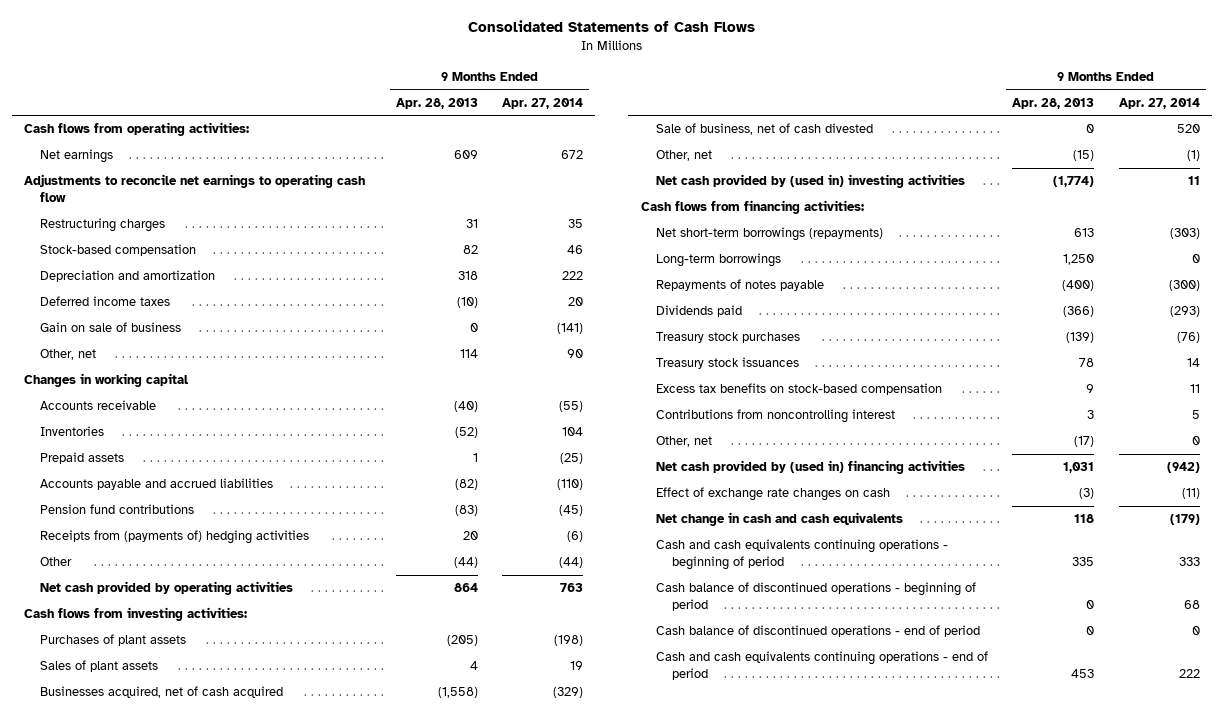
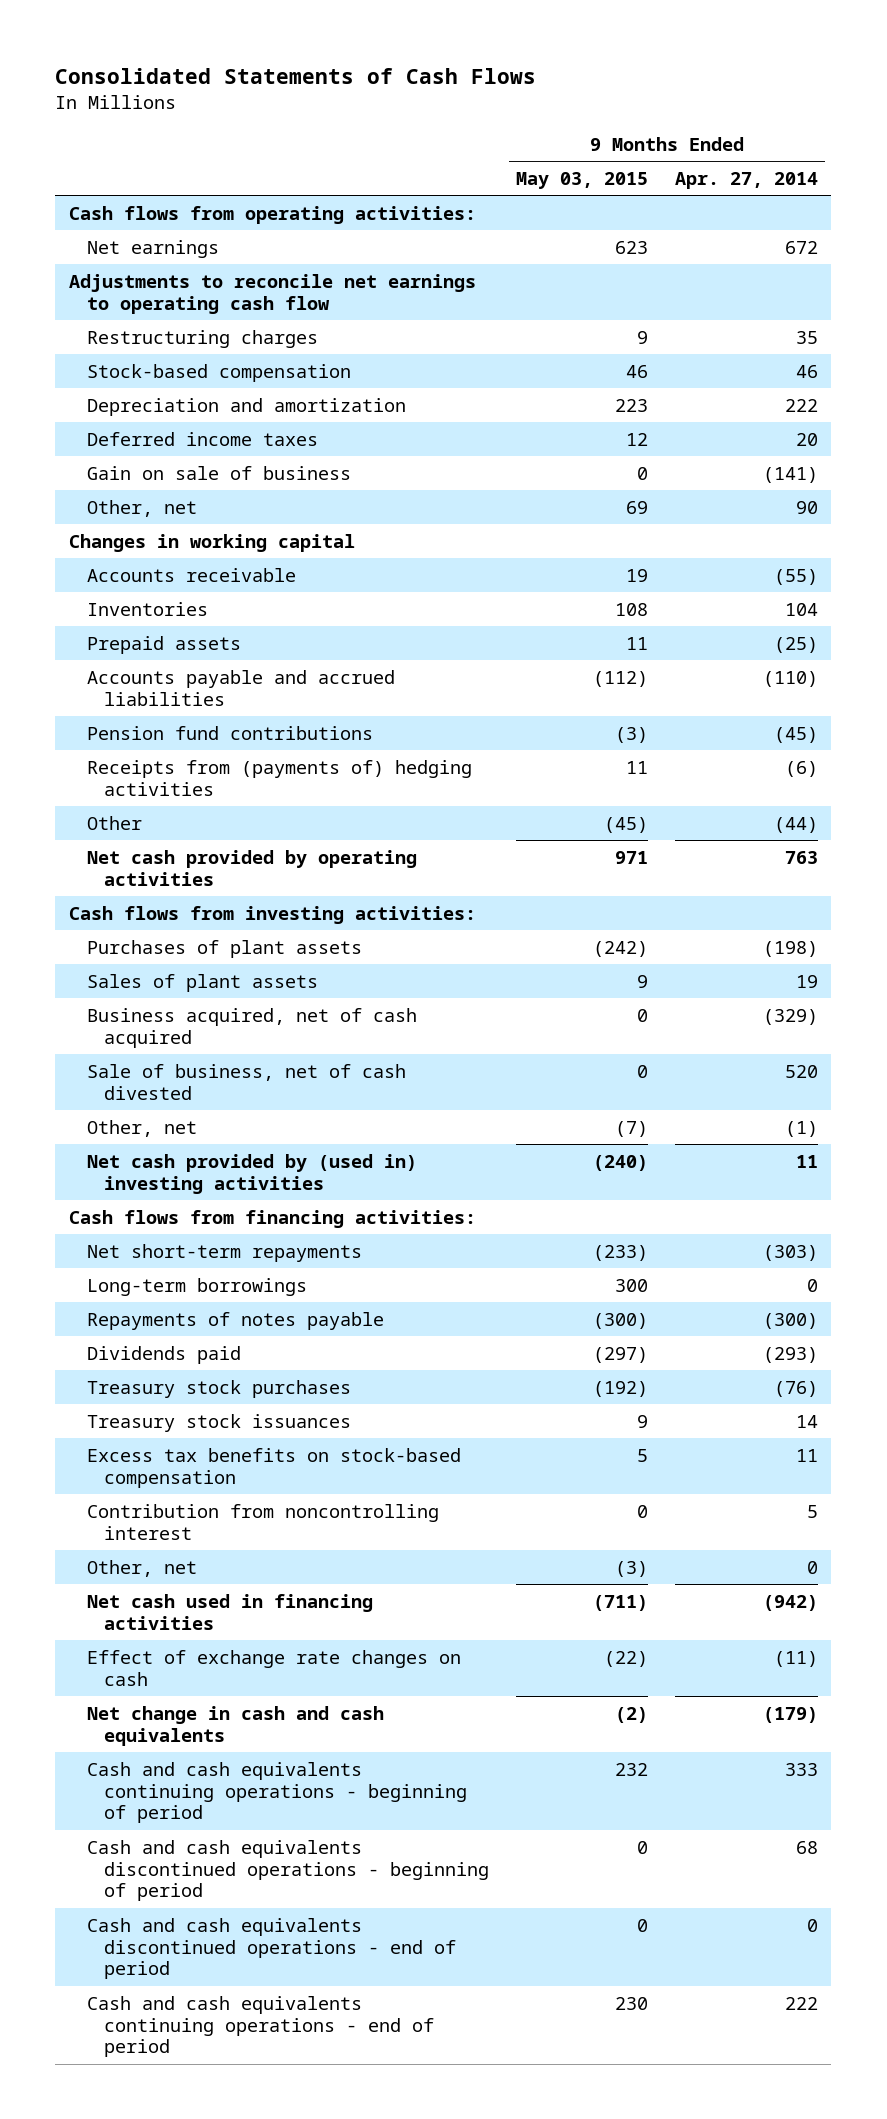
- | 9 Months Ended Apr. 28, 2013 | 9 Months Ended Apr. 27, 2014
+ | 9 Months Ended May 03, 2015 | 9 Months Ended Apr. 27, 2014
- Businesses acquired, net of cash acquired | (1,558) | (329)
+ Business acquired, net of cash acquired | 0 | (329)
- Net short-term borrowings (repayments) | 613 | (303)
+ Net short-term repayments | (233) | (303)
- Contributions from noncontrolling interest | 3 | 5
+ Contribution from noncontrolling interest | 0 | 5
- Net cash provided by (used in) financing activities | 1,031 | (942)
+ Net cash used in financing activities | (711) | (942)
- Cash balance of discontinued operations - beginning of period | 0 | 68
- Cash balance of discontinued operations - end of period | 0 | 0
+ Cash and cash equivalents discontinued operations - beginning of period | 0 | 68
+ Cash and cash equivalents discontinued operations - end of period | 0 | 0

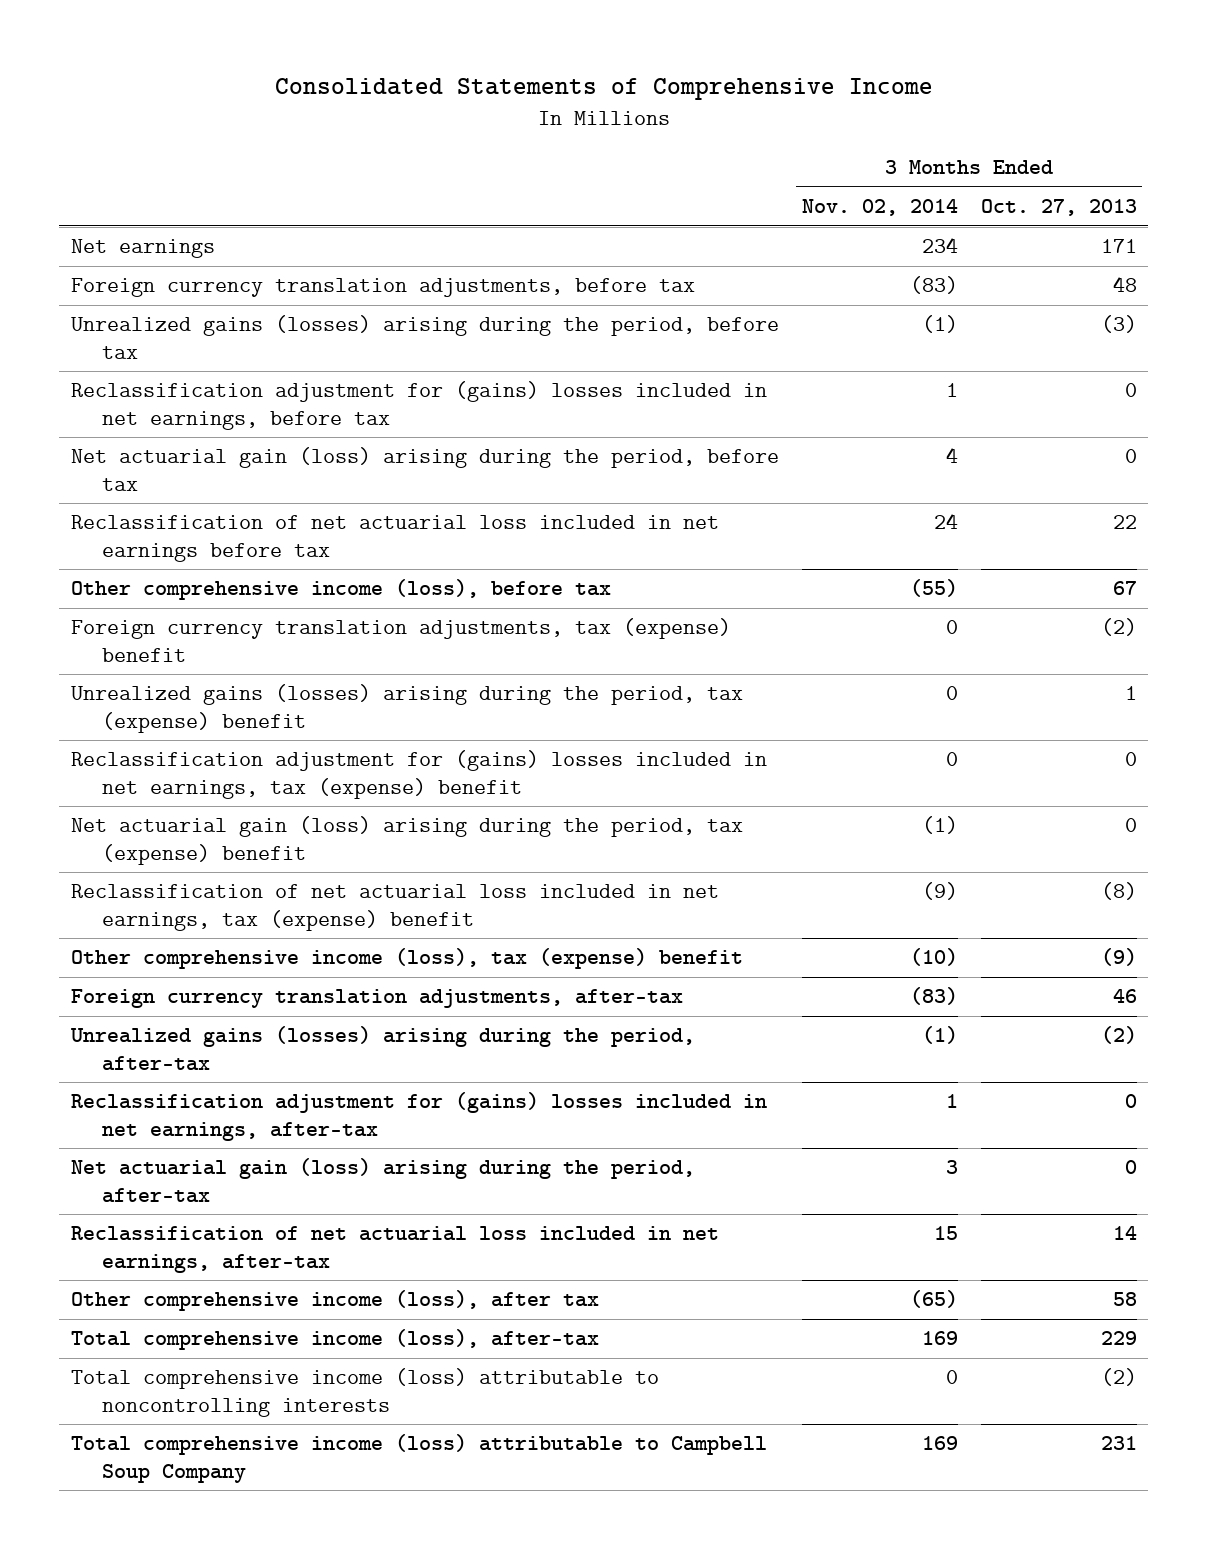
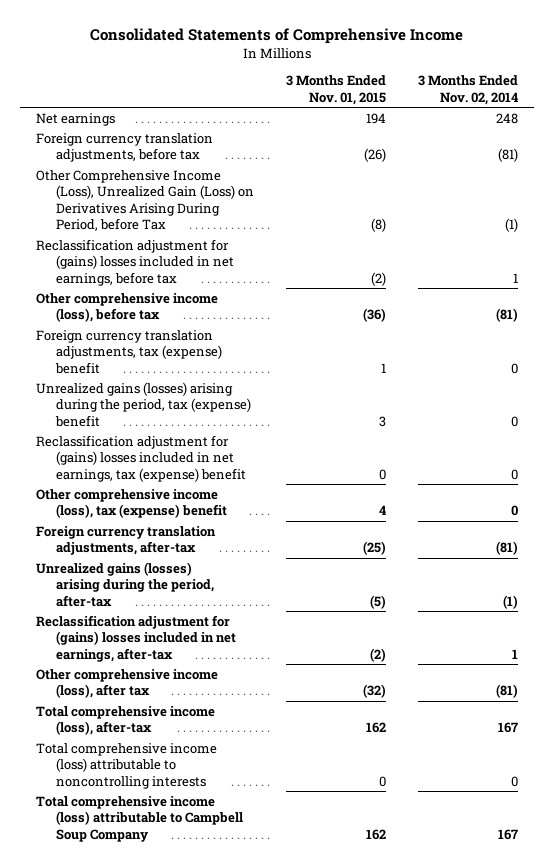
- | 3 Months Ended Nov. 02, 2014 | 3 Months Ended Oct. 27, 2013
+ | 3 Months Ended Nov. 01, 2015 | 3 Months Ended Nov. 02, 2014
- Net earnings | 234 | 171
- Foreign currency translation adjustments, before tax | (83) | 48
- Unrealized gains (losses) arising during the period, before tax | (1) | (3)
+ Net earnings | 194 | 248
+ Foreign currency translation adjustments, before tax | (26) | (81)
+ Other Comprehensive Income (Loss), Unrealized Gain (Loss) on Derivatives Arising During Period, before Tax | (8) | (1)
- Net actuarial gain (loss) arising during the period, before tax | 4 | 0
- Reclassification of net actuarial loss included in net earnings before tax | 24 | 22
- Other comprehensive income (loss), before tax | (55) | 67
+ Other comprehensive income (loss), before tax | (36) | (81)
- Net actuarial gain (loss) arising during the period, tax (expense) benefit | (1) | 0
- Reclassification of net actuarial loss included in net earnings, tax (expense) benefit | (9) | (8)
- Other comprehensive income (loss), tax (expense) benefit | (10) | (9)
- Foreign currency translation adjustments, after-tax | (83) | 46
+ Other comprehensive income (loss), tax (expense) benefit | 4 | 0
+ Foreign currency translation adjustments, after-tax | (25) | (81)
- Net actuarial gain (loss) arising during the period, after-tax | 3 | 0
- Reclassification of net actuarial loss included in net earnings, after-tax | 15 | 14
- Other comprehensive income (loss), after tax | (65) | 58
- Total comprehensive income (loss), after-tax | 169 | 229
+ Other comprehensive income (loss), after tax | (32) | (81)
+ Total comprehensive income (loss), after-tax | 162 | 167
- Total comprehensive income (loss) attributable to Campbell Soup Company | 169 | 231
+ Total comprehensive income (loss) attributable to Campbell Soup Company | 162 | 167

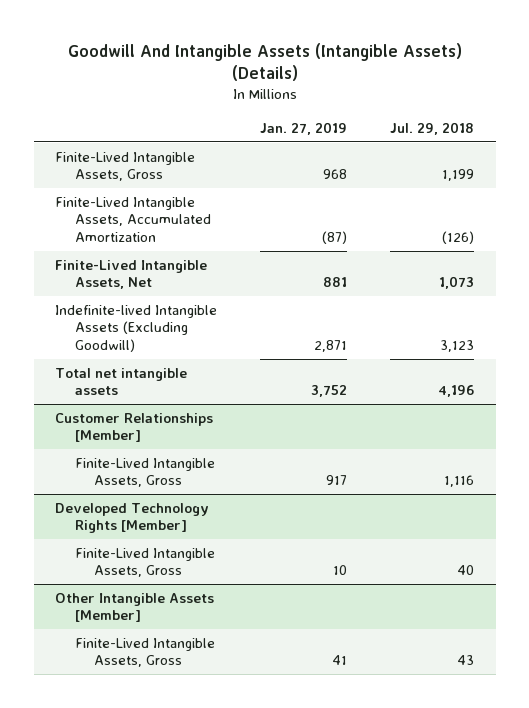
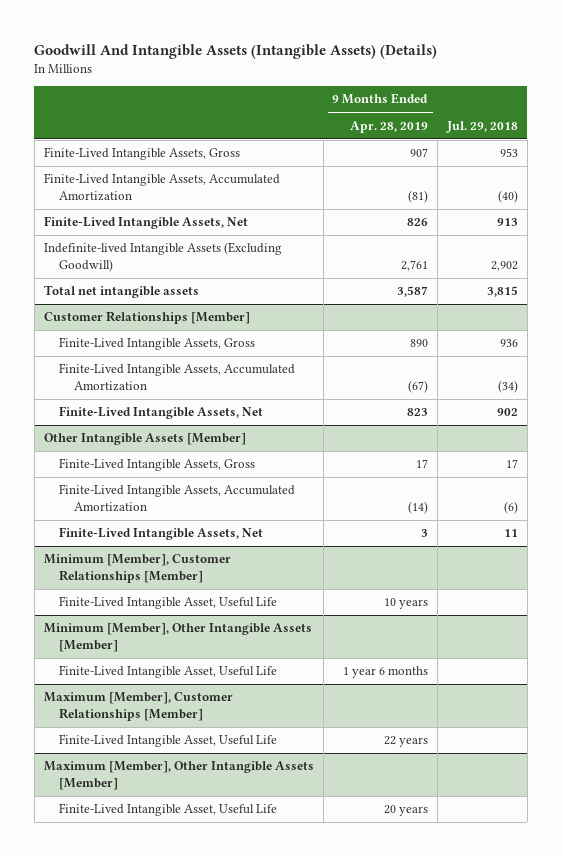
- | Jan. 27, 2019 | Jul. 29, 2018
+ | 9 Months Ended Apr. 28, 2019 | Jul. 29, 2018
- Finite-Lived Intangible Assets, Gross | 968 | 1,199
- Finite-Lived Intangible Assets, Accumulated Amortization | (87) | (126)
- Finite-Lived Intangible Assets, Net | 881 | 1,073
- Indefinite-lived Intangible Assets (Excluding Goodwill) | 2,871 | 3,123
- Total net intangible assets | 3,752 | 4,196
+ Finite-Lived Intangible Assets, Gross | 907 | 953
+ Finite-Lived Intangible Assets, Accumulated Amortization | (81) | (40)
+ Finite-Lived Intangible Assets, Net | 826 | 913
+ Indefinite-lived Intangible Assets (Excluding Goodwill) | 2,761 | 2,902
+ Total net intangible assets | 3,587 | 3,815
@ Customer Relationships [Member]
- Finite-Lived Intangible Assets, Gross | 917 | 1,116
- Developed Technology Rights [Member]
- Finite-Lived Intangible Assets, Gross | 10 | 40
@ Customer Relationships [Member]
+ Finite-Lived Intangible Assets, Gross | 890 | 936
+ Finite-Lived Intangible Assets, Accumulated Amortization | (67) | (34)
+ Finite-Lived Intangible Assets, Net | 823 | 902
@ Other Intangible Assets [Member]
- Finite-Lived Intangible Assets, Gross | 41 | 43
+ Finite-Lived Intangible Assets, Gross | 17 | 17
+ Finite-Lived Intangible Assets, Accumulated Amortization | (14) | (6)
+ Finite-Lived Intangible Assets, Net | 3 | 11
+ Minimum [Member], Customer Relationships [Member]
+ Finite-Lived Intangible Asset, Useful Life | 10 years |
+ Minimum [Member], Other Intangible Assets [Member]
+ Finite-Lived Intangible Asset, Useful Life | 1 year 6 months |
+ Maximum [Member], Customer Relationships [Member]
+ Finite-Lived Intangible Asset, Useful Life | 22 years |
+ Maximum [Member], Other Intangible Assets [Member]
+ Finite-Lived Intangible Asset, Useful Life | 20 years |

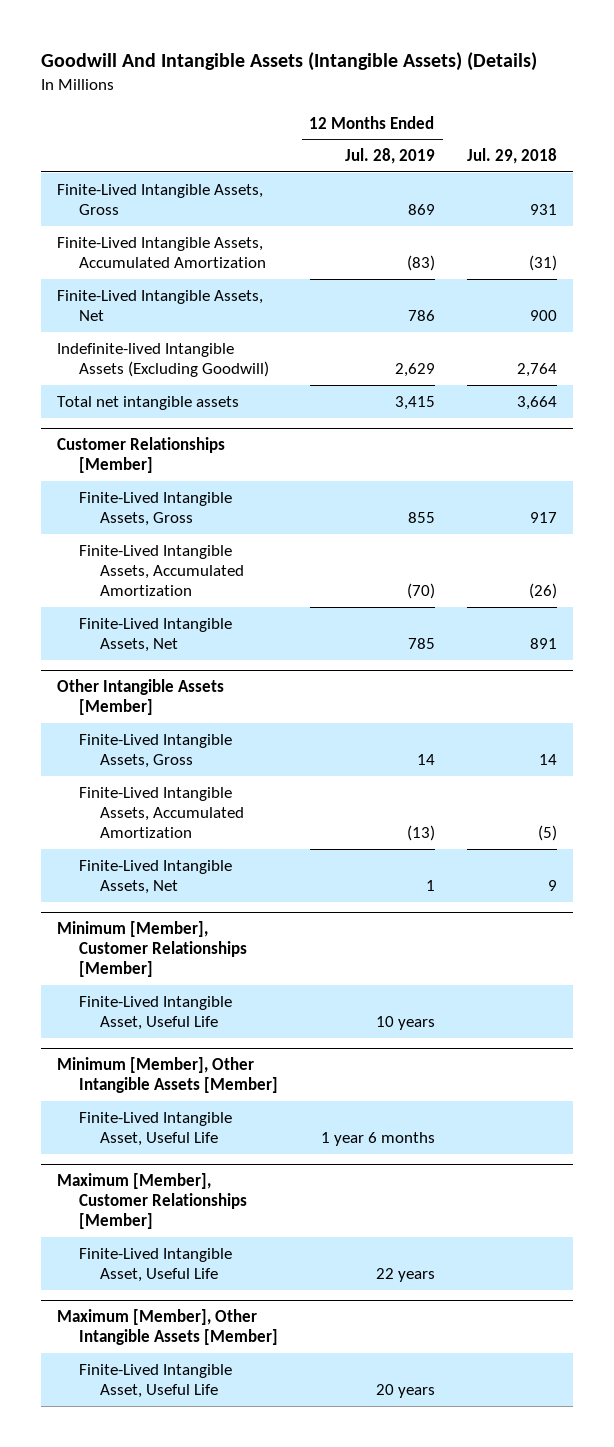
- | 9 Months Ended Apr. 28, 2019 | Jul. 29, 2018
+ | 12 Months Ended Jul. 28, 2019 | Jul. 29, 2018
- Finite-Lived Intangible Assets, Gross | 907 | 953
- Finite-Lived Intangible Assets, Accumulated Amortization | (81) | (40)
- Finite-Lived Intangible Assets, Net | 826 | 913
- Indefinite-lived Intangible Assets (Excluding Goodwill) | 2,761 | 2,902
- Total net intangible assets | 3,587 | 3,815
+ Finite-Lived Intangible Assets, Gross | 869 | 931
+ Finite-Lived Intangible Assets, Accumulated Amortization | (83) | (31)
+ Finite-Lived Intangible Assets, Net | 786 | 900
+ Indefinite-lived Intangible Assets (Excluding Goodwill) | 2,629 | 2,764
+ Total net intangible assets | 3,415 | 3,664
@ Customer Relationships [Member]
- Finite-Lived Intangible Assets, Gross | 890 | 936
- Finite-Lived Intangible Assets, Accumulated Amortization | (67) | (34)
- Finite-Lived Intangible Assets, Net | 823 | 902
+ Finite-Lived Intangible Assets, Gross | 855 | 917
+ Finite-Lived Intangible Assets, Accumulated Amortization | (70) | (26)
+ Finite-Lived Intangible Assets, Net | 785 | 891
@ Other Intangible Assets [Member]
- Finite-Lived Intangible Assets, Gross | 17 | 17
- Finite-Lived Intangible Assets, Accumulated Amortization | (14) | (6)
- Finite-Lived Intangible Assets, Net | 3 | 11
+ Finite-Lived Intangible Assets, Gross | 14 | 14
+ Finite-Lived Intangible Assets, Accumulated Amortization | (13) | (5)
+ Finite-Lived Intangible Assets, Net | 1 | 9

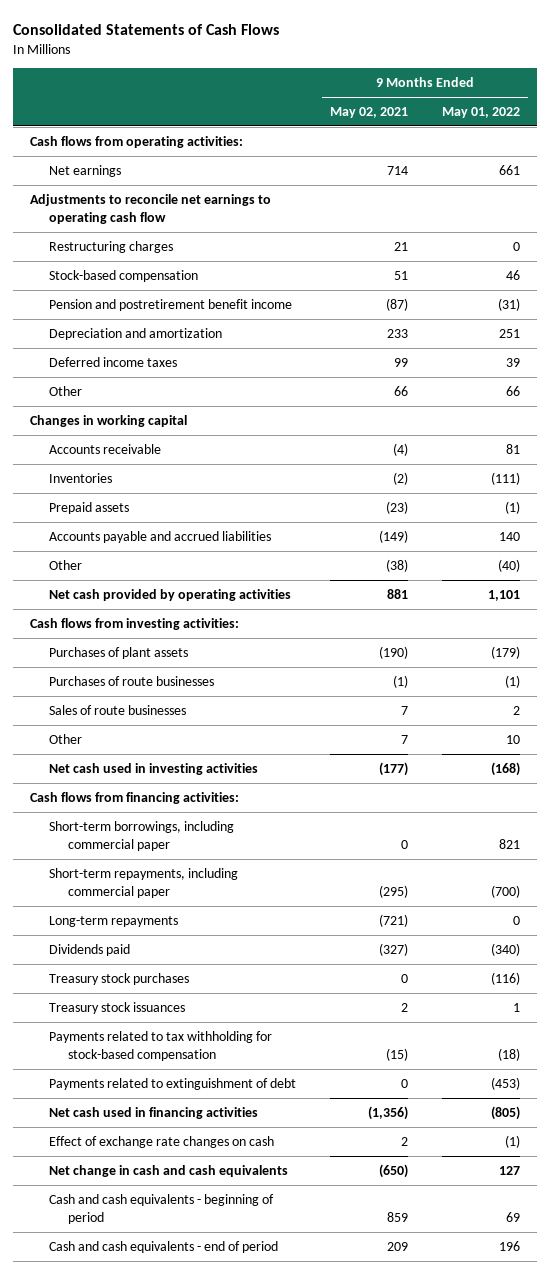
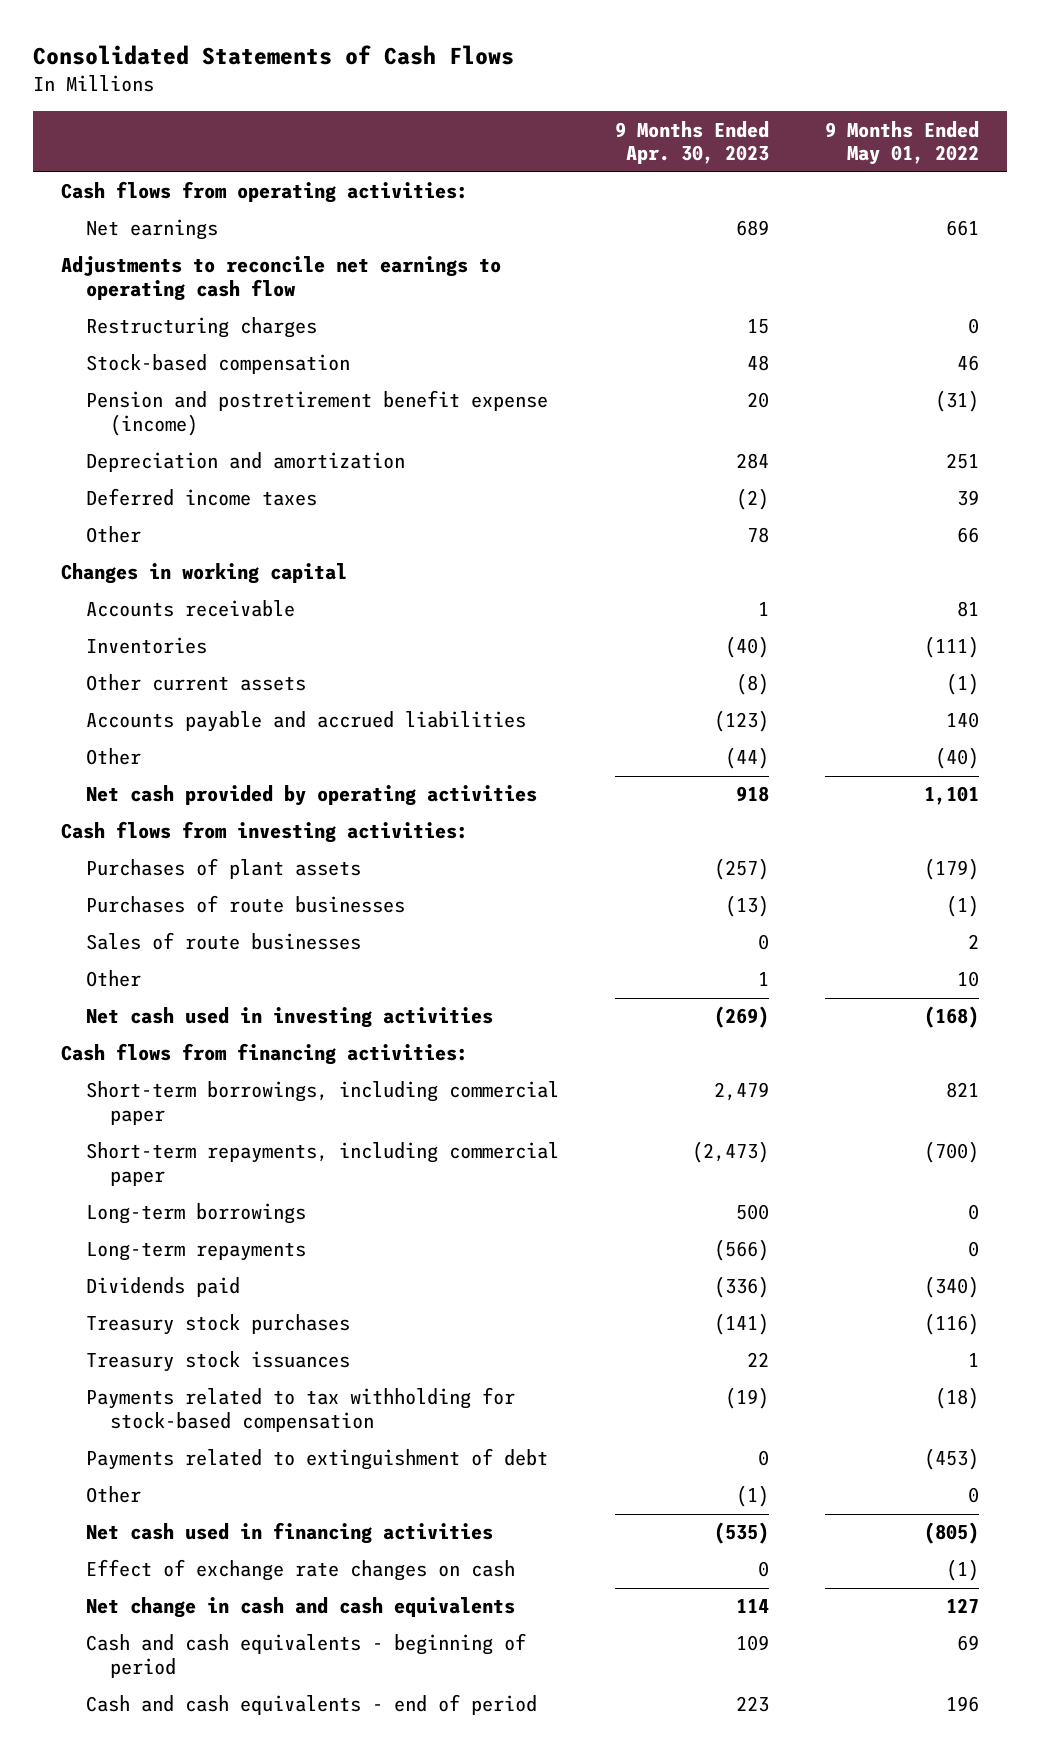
- | 9 Months Ended May 02, 2021 | 9 Months Ended May 01, 2022
+ | 9 Months Ended Apr. 30, 2023 | 9 Months Ended May 01, 2022
- Pension and postretirement benefit income | (87) | (31)
+ Pension and postretirement benefit expense (income) | 20 | (31)
- Prepaid assets | (23) | (1)
+ Other current assets | (8) | (1)
+ Long-term borrowings | 500 | 0
+ Other | (1) | 0

